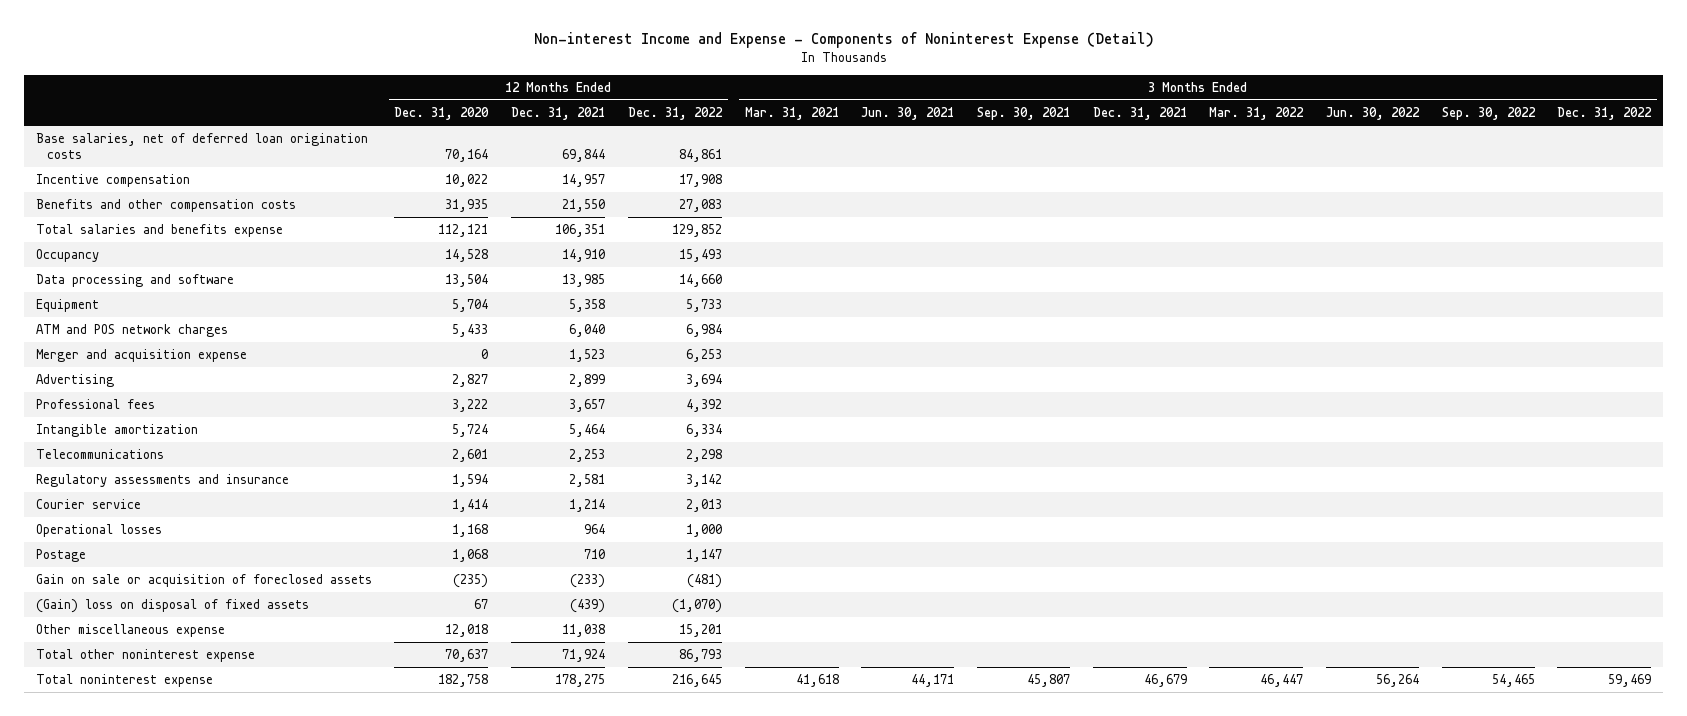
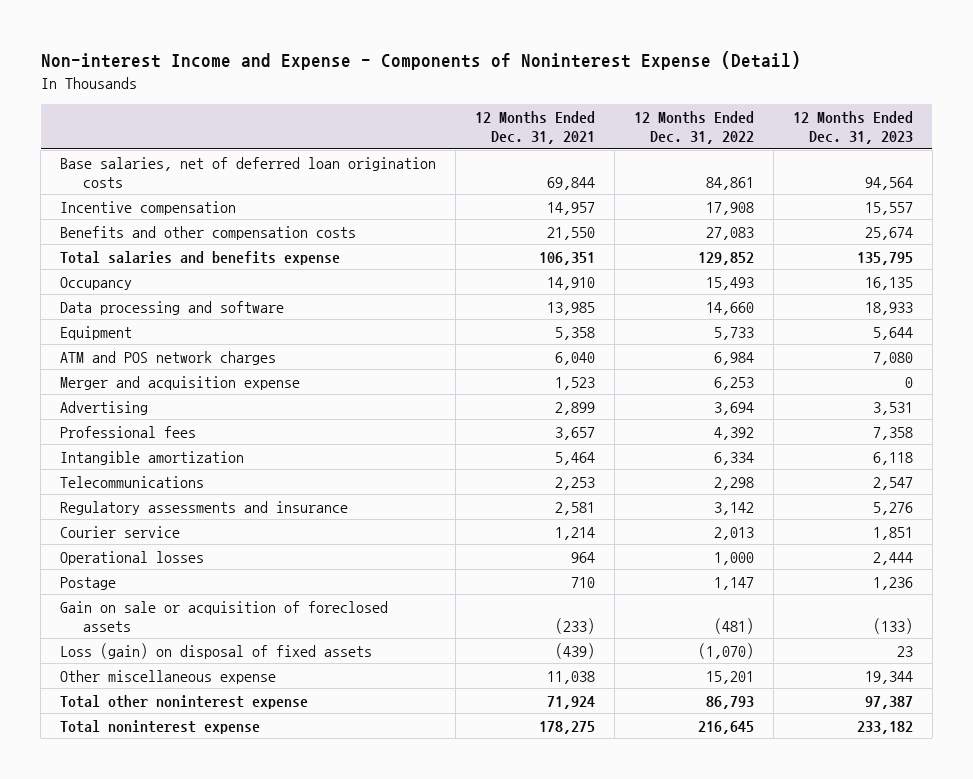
- | 12 Months Ended Dec. 31, 2020 | 12 Months Ended Dec. 31, 2021 | 12 Months Ended Dec. 31, 2022 | 3 Months Ended Mar. 31, 2021 | 3 Months Ended Jun. 30, 2021 | 3 Months Ended Sep. 30, 2021 | 3 Months Ended Dec. 31, 2021 | 3 Months Ended Mar. 31, 2022 | 3 Months Ended Jun. 30, 2022 | 3 Months Ended Sep. 30, 2022 | 3 Months Ended Dec. 31, 2022
+ | 12 Months Ended Dec. 31, 2021 | 12 Months Ended Dec. 31, 2022 | 12 Months Ended Dec. 31, 2023
- (Gain) loss on disposal of fixed assets | 67 | (439) | (1,070) | | | | | | | |
+ Loss (gain) on disposal of fixed assets | (439) | (1,070) | 23

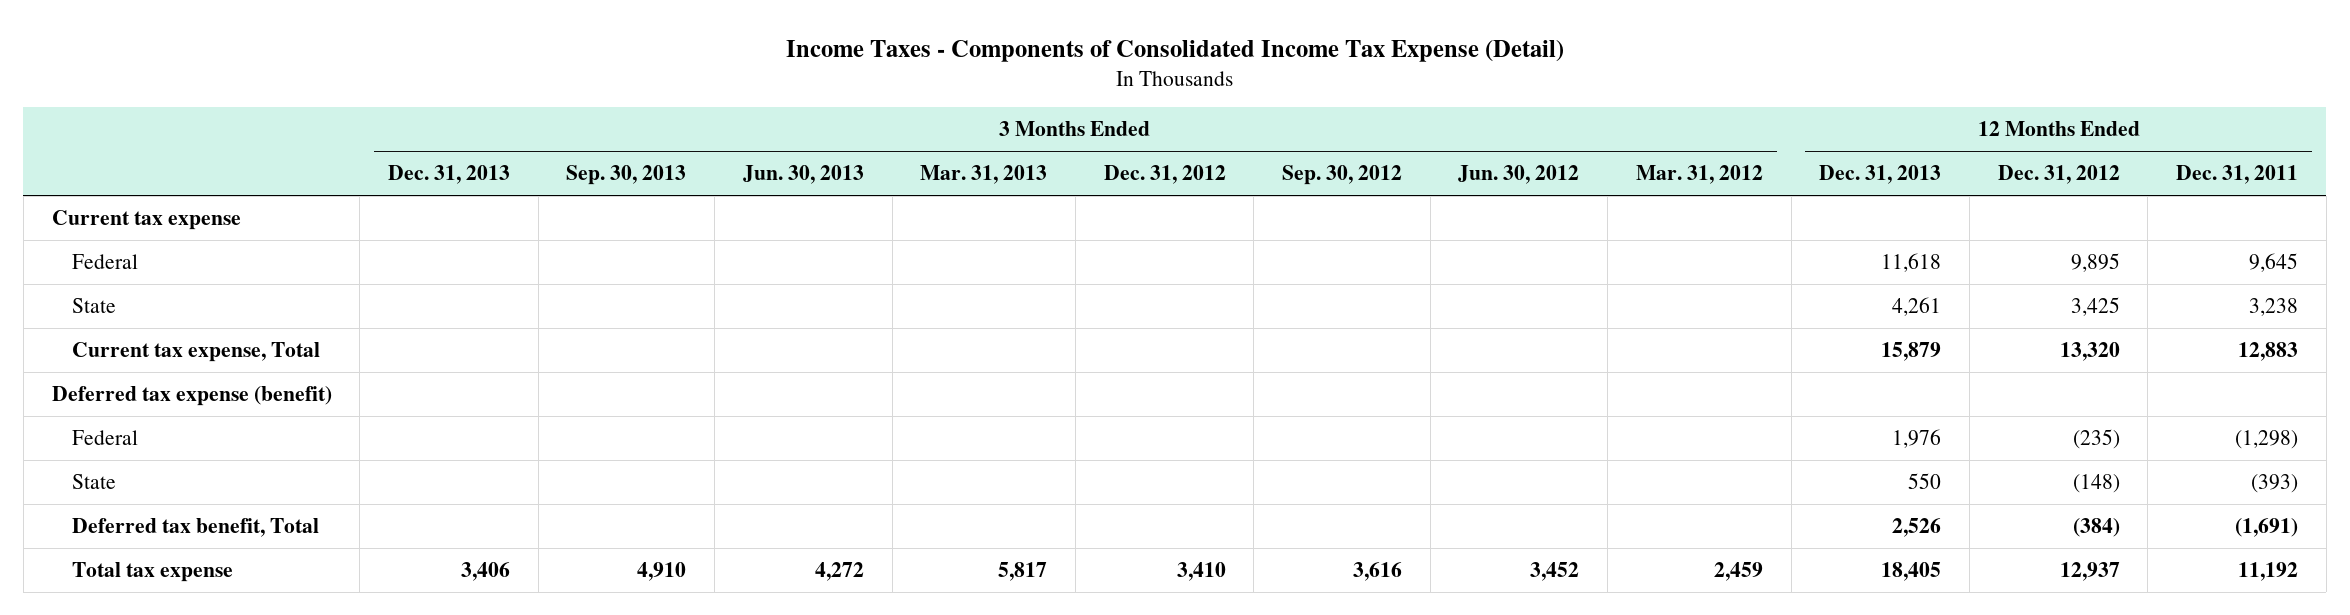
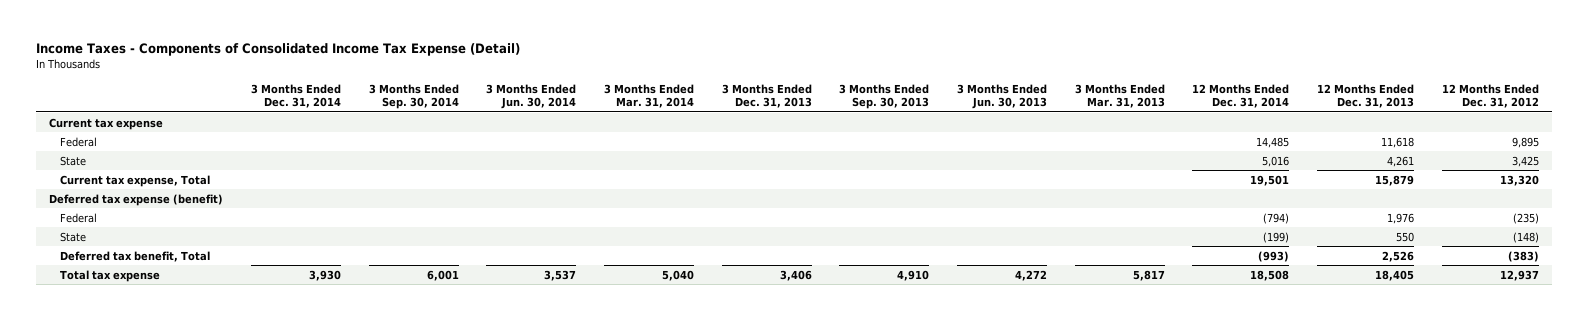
- | 3 Months Ended Dec. 31, 2013 | 3 Months Ended Sep. 30, 2013 | 3 Months Ended Jun. 30, 2013 | 3 Months Ended Mar. 31, 2013 | 3 Months Ended Dec. 31, 2012 | 3 Months Ended Sep. 30, 2012 | 3 Months Ended Jun. 30, 2012 | 3 Months Ended Mar. 31, 2012 | 12 Months Ended Dec. 31, 2013 | 12 Months Ended Dec. 31, 2012 | 12 Months Ended Dec. 31, 2011
+ | 3 Months Ended Dec. 31, 2014 | 3 Months Ended Sep. 30, 2014 | 3 Months Ended Jun. 30, 2014 | 3 Months Ended Mar. 31, 2014 | 3 Months Ended Dec. 31, 2013 | 3 Months Ended Sep. 30, 2013 | 3 Months Ended Jun. 30, 2013 | 3 Months Ended Mar. 31, 2013 | 12 Months Ended Dec. 31, 2014 | 12 Months Ended Dec. 31, 2013 | 12 Months Ended Dec. 31, 2012
- Deferred tax benefit, Total | | | | | | | | | 2,526 | (384) | (1,691)
+ Deferred tax benefit, Total | | | | | | | | | (993) | 2,526 | (383)

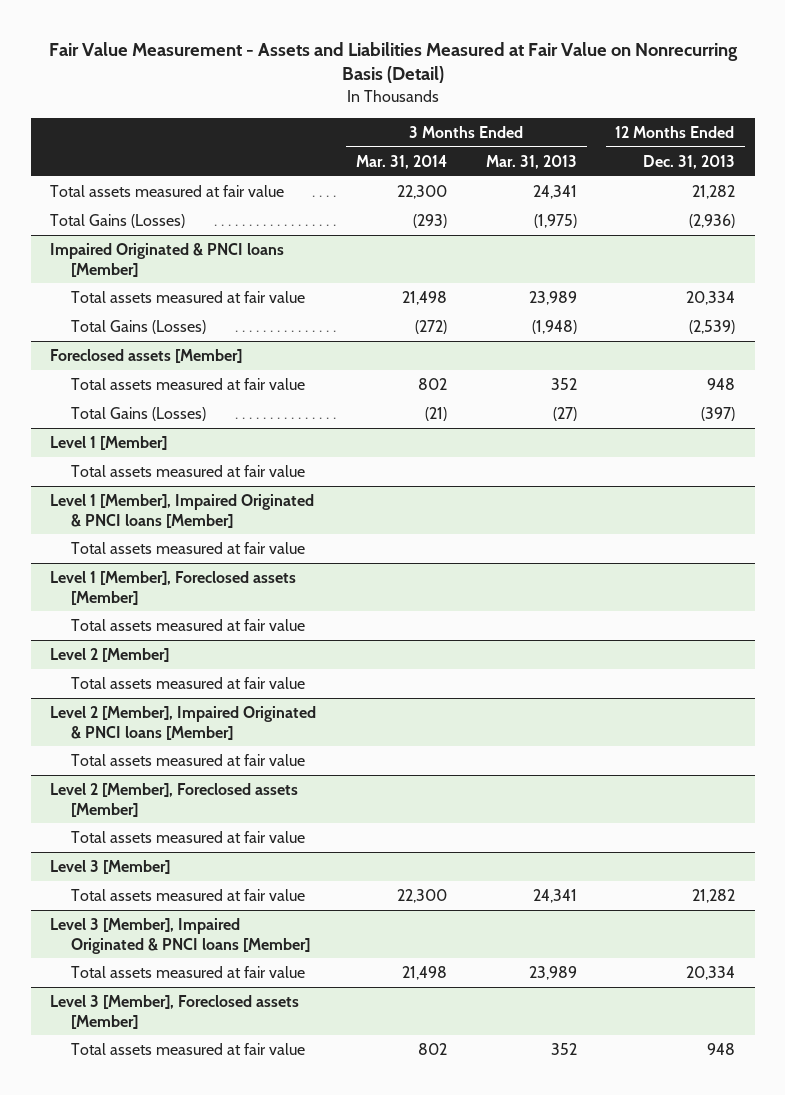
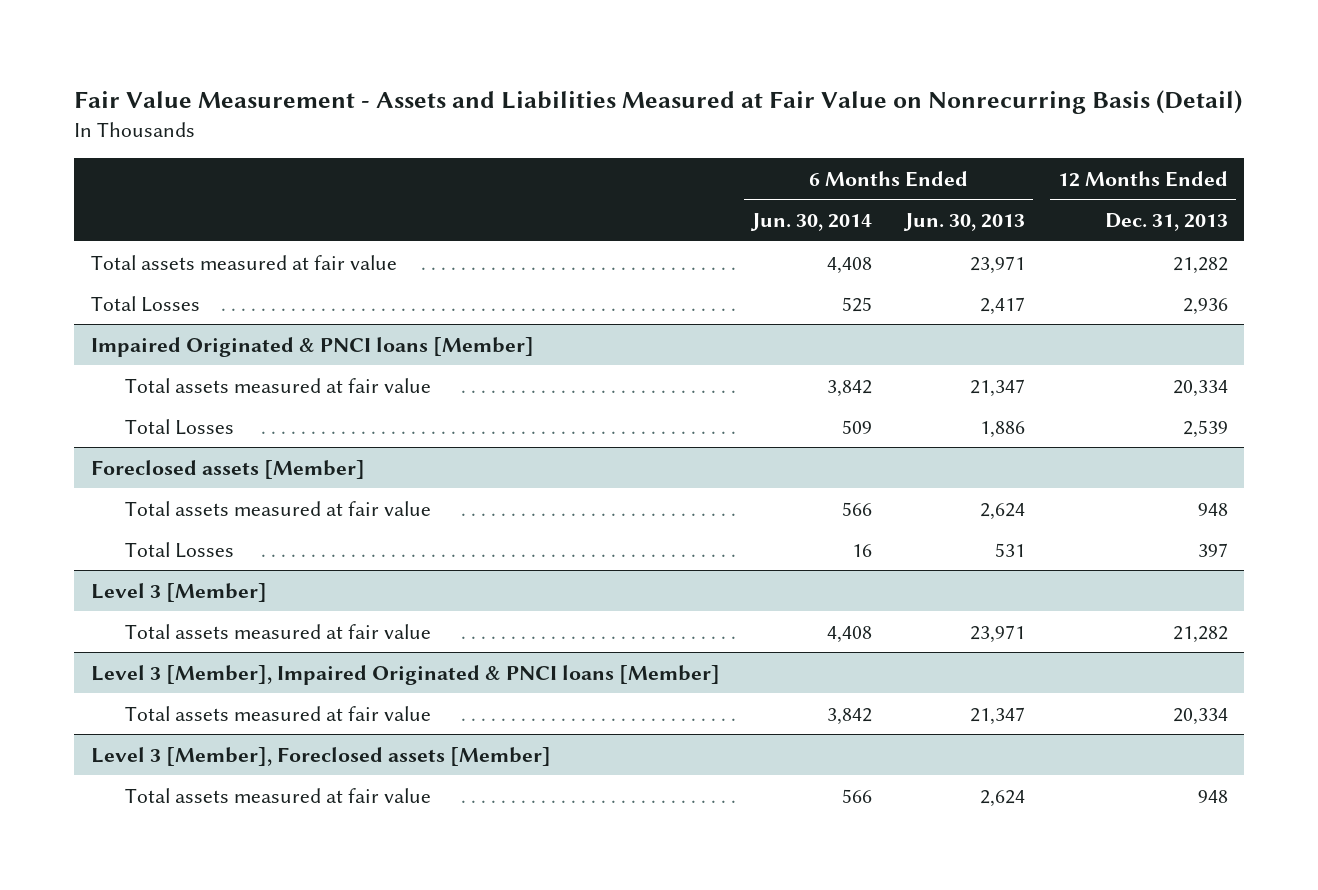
- | 3 Months Ended Mar. 31, 2014 | 3 Months Ended Mar. 31, 2013 | 12 Months Ended Dec. 31, 2013
+ | 6 Months Ended Jun. 30, 2014 | 6 Months Ended Jun. 30, 2013 | 12 Months Ended Dec. 31, 2013
- Total Gains (Losses) | (293) | (1,975) | (2,936)
+ Total Losses | 525 | 2,417 | 2,936
@ Impaired Originated & PNCI loans [Member]
- Total Gains (Losses) | (272) | (1,948) | (2,539)
+ Total Losses | 509 | 1,886 | 2,539
@ Foreclosed assets [Member]
- Total Gains (Losses) | (21) | (27) | (397)
- Level 1 [Member]
- Total assets measured at fair value
- Level 1 [Member], Impaired Originated & PNCI loans [Member]
- Total assets measured at fair value
- Level 1 [Member], Foreclosed assets [Member]
- Total assets measured at fair value
- Level 2 [Member]
- Total assets measured at fair value
- Level 2 [Member], Impaired Originated & PNCI loans [Member]
- Total assets measured at fair value
- Level 2 [Member], Foreclosed assets [Member]
- Total assets measured at fair value
@ Foreclosed assets [Member]
+ Total Losses | 16 | 531 | 397

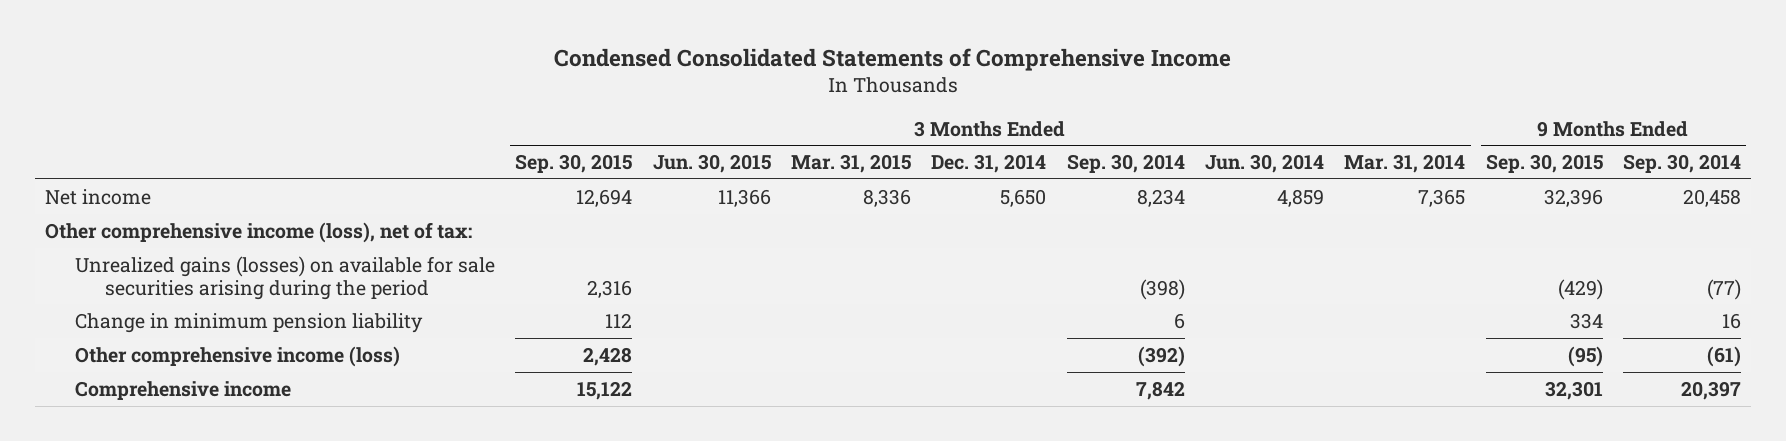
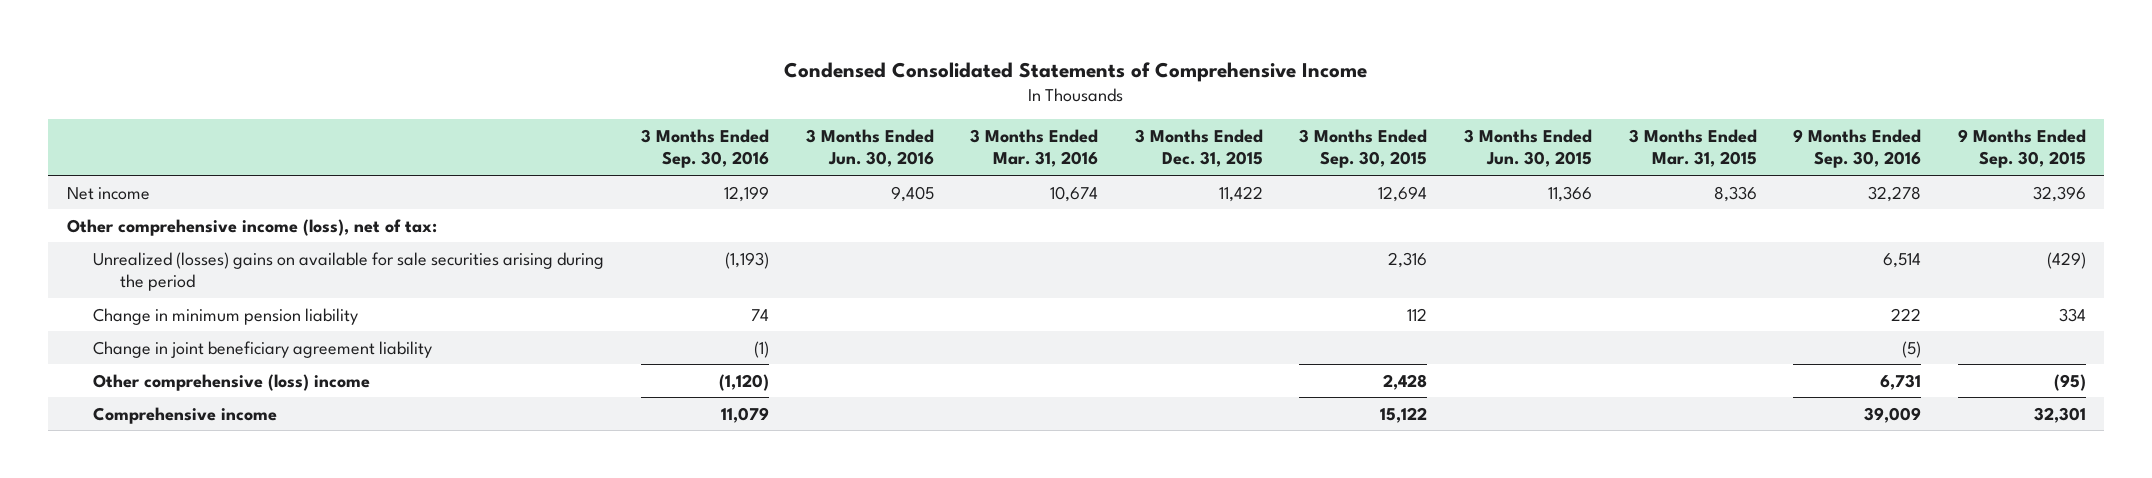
- | 3 Months Ended Sep. 30, 2015 | 3 Months Ended Jun. 30, 2015 | 3 Months Ended Mar. 31, 2015 | 3 Months Ended Dec. 31, 2014 | 3 Months Ended Sep. 30, 2014 | 3 Months Ended Jun. 30, 2014 | 3 Months Ended Mar. 31, 2014 | 9 Months Ended Sep. 30, 2015 | 9 Months Ended Sep. 30, 2014
+ | 3 Months Ended Sep. 30, 2016 | 3 Months Ended Jun. 30, 2016 | 3 Months Ended Mar. 31, 2016 | 3 Months Ended Dec. 31, 2015 | 3 Months Ended Sep. 30, 2015 | 3 Months Ended Jun. 30, 2015 | 3 Months Ended Mar. 31, 2015 | 9 Months Ended Sep. 30, 2016 | 9 Months Ended Sep. 30, 2015
- Unrealized gains (losses) on available for sale securities arising during the period | 2,316 | | | | (398) | | | (429) | (77)
+ Unrealized (losses) gains on available for sale securities arising during the period | (1,193) | | | | 2,316 | | | 6,514 | (429)
- Other comprehensive income (loss) | 2,428 | | | | (392) | | | (95) | (61)
+ Change in joint beneficiary agreement liability | (1) | | | | | | | (5) |
+ Other comprehensive (loss) income | (1,120) | | | | 2,428 | | | 6,731 | (95)

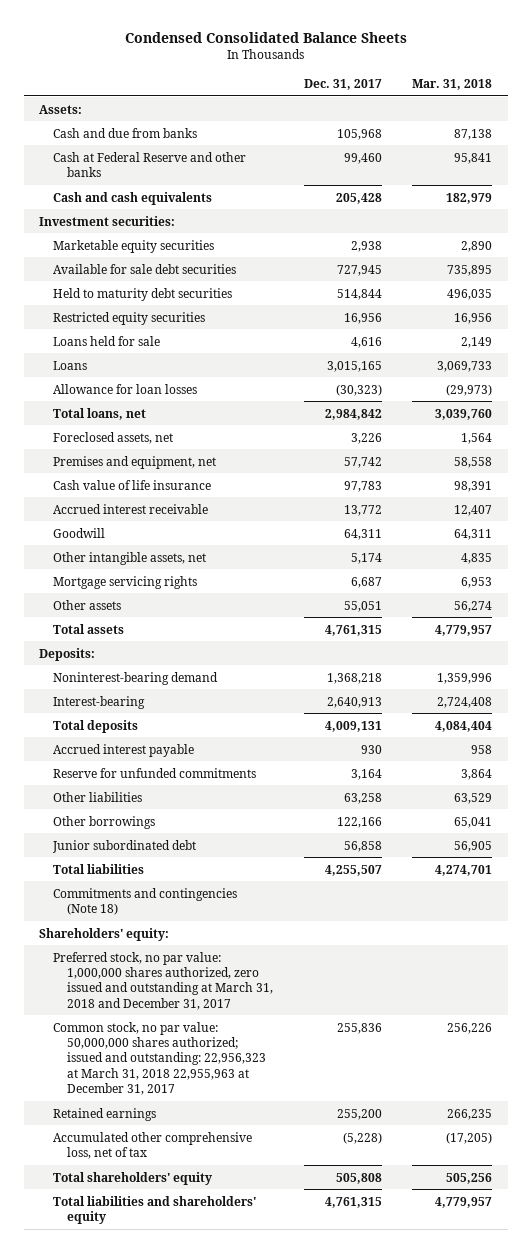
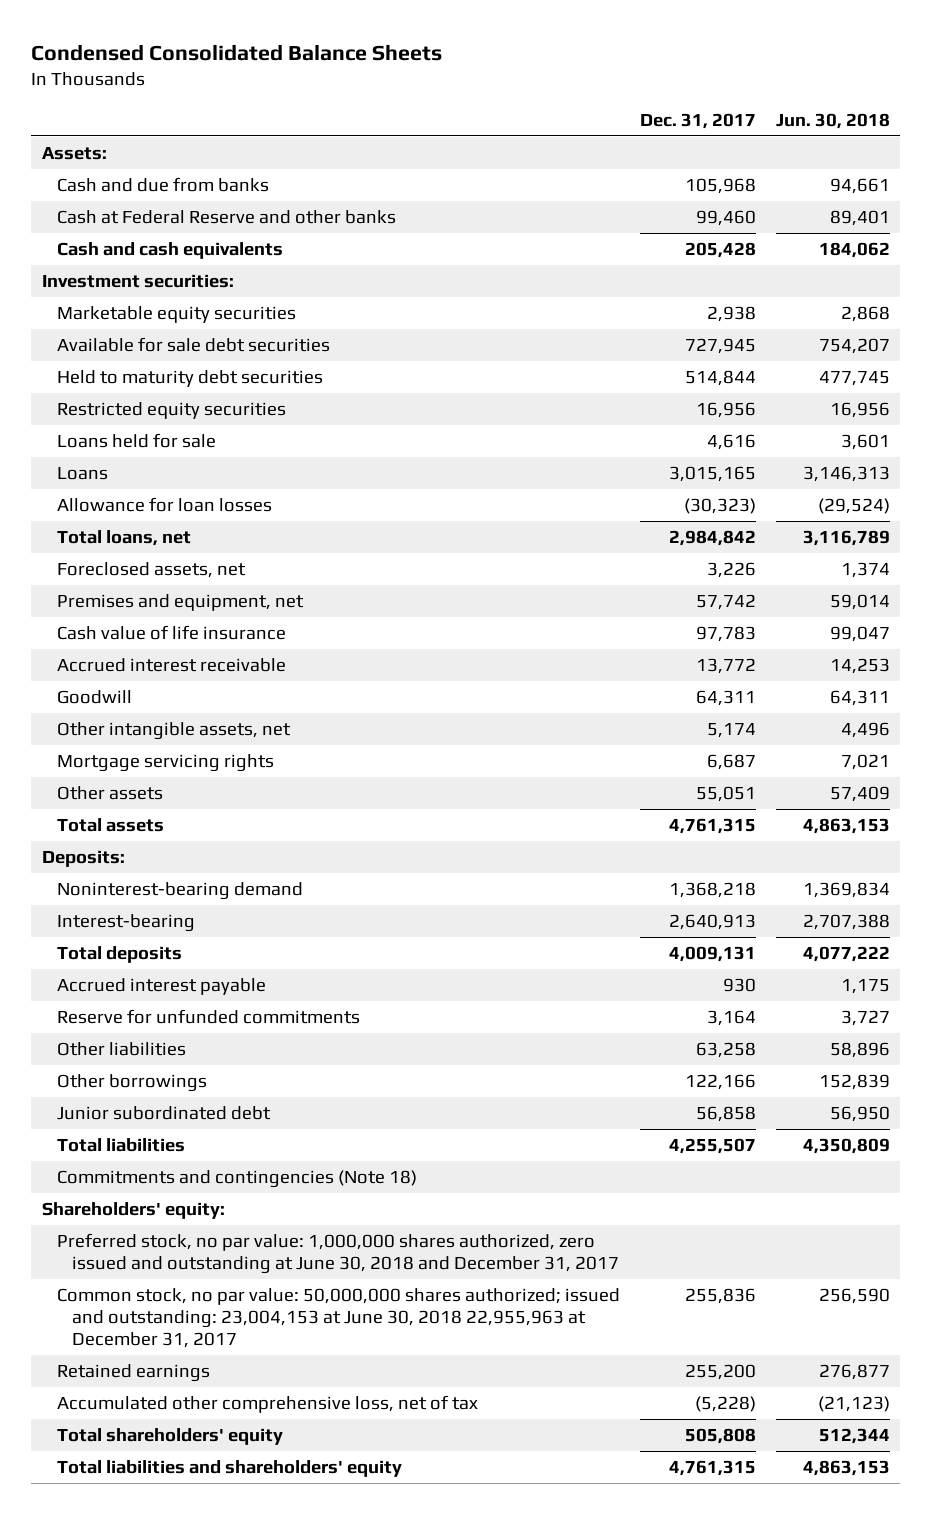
- | Dec. 31, 2017 | Mar. 31, 2018
+ | Dec. 31, 2017 | Jun. 30, 2018
- Preferred stock, no par value: 1,000,000 shares authorized, zero issued and outstanding at March 31, 2018 and December 31, 2017
- Common stock, no par value: 50,000,000 shares authorized; issued and outstanding: 22,956,323 at March 31, 2018 22,955,963 at December 31, 2017 | 255,836 | 256,226
+ Preferred stock, no par value: 1,000,000 shares authorized, zero issued and outstanding at June 30, 2018 and December 31, 2017
+ Common stock, no par value: 50,000,000 shares authorized; issued and outstanding: 23,004,153 at June 30, 2018 22,955,963 at December 31, 2017 | 255,836 | 256,590

